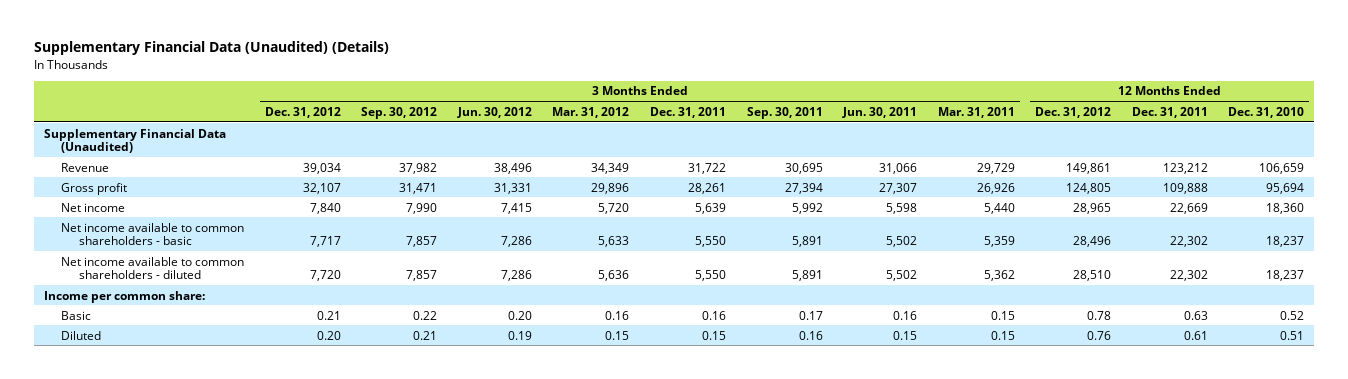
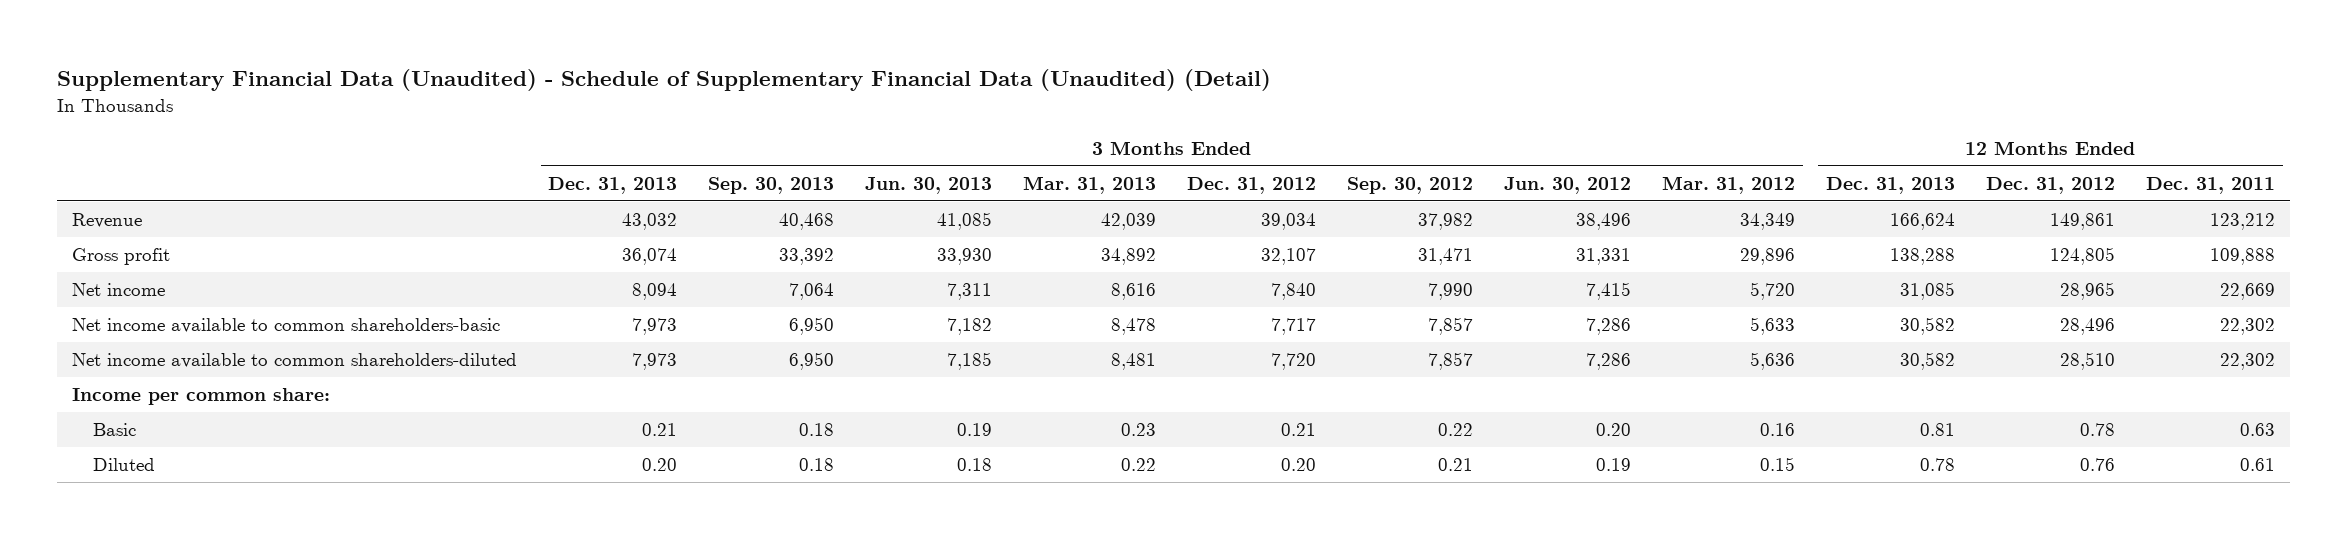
- Supplementary Financial Data (Unaudited) (Details)
+ Supplementary Financial Data (Unaudited) - Schedule of Supplementary Financial Data (Unaudited) (Detail)
- | 3 Months Ended Dec. 31, 2012 | 3 Months Ended Sep. 30, 2012 | 3 Months Ended Jun. 30, 2012 | 3 Months Ended Mar. 31, 2012 | 3 Months Ended Dec. 31, 2011 | 3 Months Ended Sep. 30, 2011 | 3 Months Ended Jun. 30, 2011 | 3 Months Ended Mar. 31, 2011 | 12 Months Ended Dec. 31, 2012 | 12 Months Ended Dec. 31, 2011 | 12 Months Ended Dec. 31, 2010
+ | 3 Months Ended Dec. 31, 2013 | 3 Months Ended Sep. 30, 2013 | 3 Months Ended Jun. 30, 2013 | 3 Months Ended Mar. 31, 2013 | 3 Months Ended Dec. 31, 2012 | 3 Months Ended Sep. 30, 2012 | 3 Months Ended Jun. 30, 2012 | 3 Months Ended Mar. 31, 2012 | 12 Months Ended Dec. 31, 2013 | 12 Months Ended Dec. 31, 2012 | 12 Months Ended Dec. 31, 2011
- Supplementary Financial Data (Unaudited)
- Net income available to common shareholders - basic | 7,717 | 7,857 | 7,286 | 5,633 | 5,550 | 5,891 | 5,502 | 5,359 | 28,496 | 22,302 | 18,237
- Net income available to common shareholders - diluted | 7,720 | 7,857 | 7,286 | 5,636 | 5,550 | 5,891 | 5,502 | 5,362 | 28,510 | 22,302 | 18,237
+ Net income available to common shareholders-basic | 7,973 | 6,950 | 7,182 | 8,478 | 7,717 | 7,857 | 7,286 | 5,633 | 30,582 | 28,496 | 22,302
+ Net income available to common shareholders-diluted | 7,973 | 6,950 | 7,185 | 8,481 | 7,720 | 7,857 | 7,286 | 5,636 | 30,582 | 28,510 | 22,302

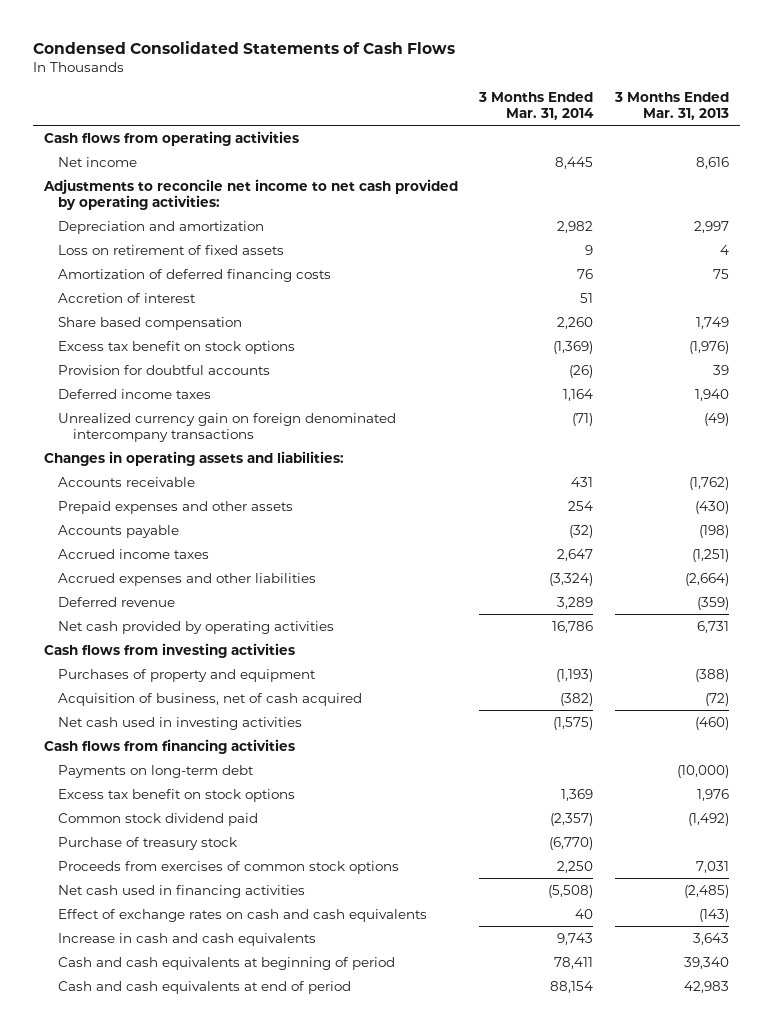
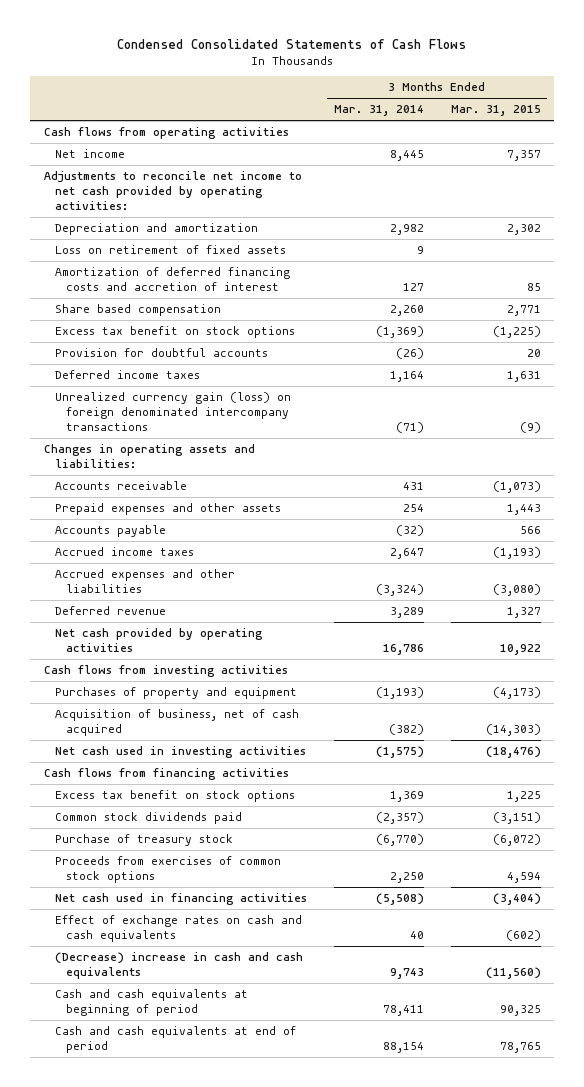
- | 3 Months Ended Mar. 31, 2014 | 3 Months Ended Mar. 31, 2013
+ | 3 Months Ended Mar. 31, 2014 | 3 Months Ended Mar. 31, 2015
- Amortization of deferred financing costs | 76 | 75
- Accretion of interest | 51 |
+ Amortization of deferred financing costs and accretion of interest | 127 | 85
- Unrealized currency gain on foreign denominated intercompany transactions | (71) | (49)
+ Unrealized currency gain (loss) on foreign denominated intercompany transactions | (71) | (9)
- Payments on long-term debt | | (10,000)
- Common stock dividend paid | (2,357) | (1,492)
+ Common stock dividends paid | (2,357) | (3,151)
- Increase in cash and cash equivalents | 9,743 | 3,643
+ (Decrease) increase in cash and cash equivalents | 9,743 | (11,560)

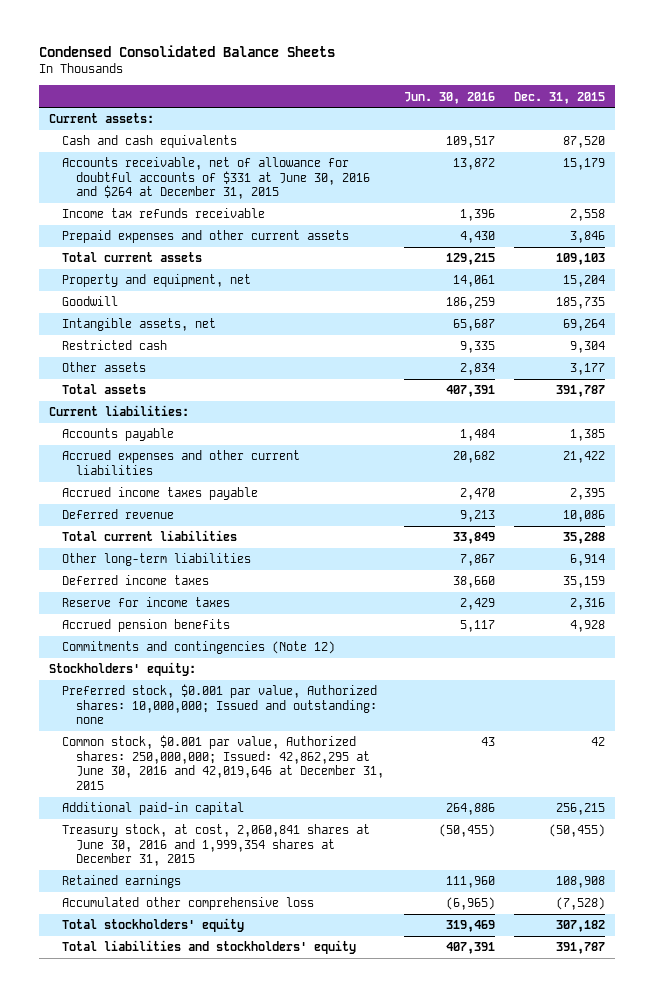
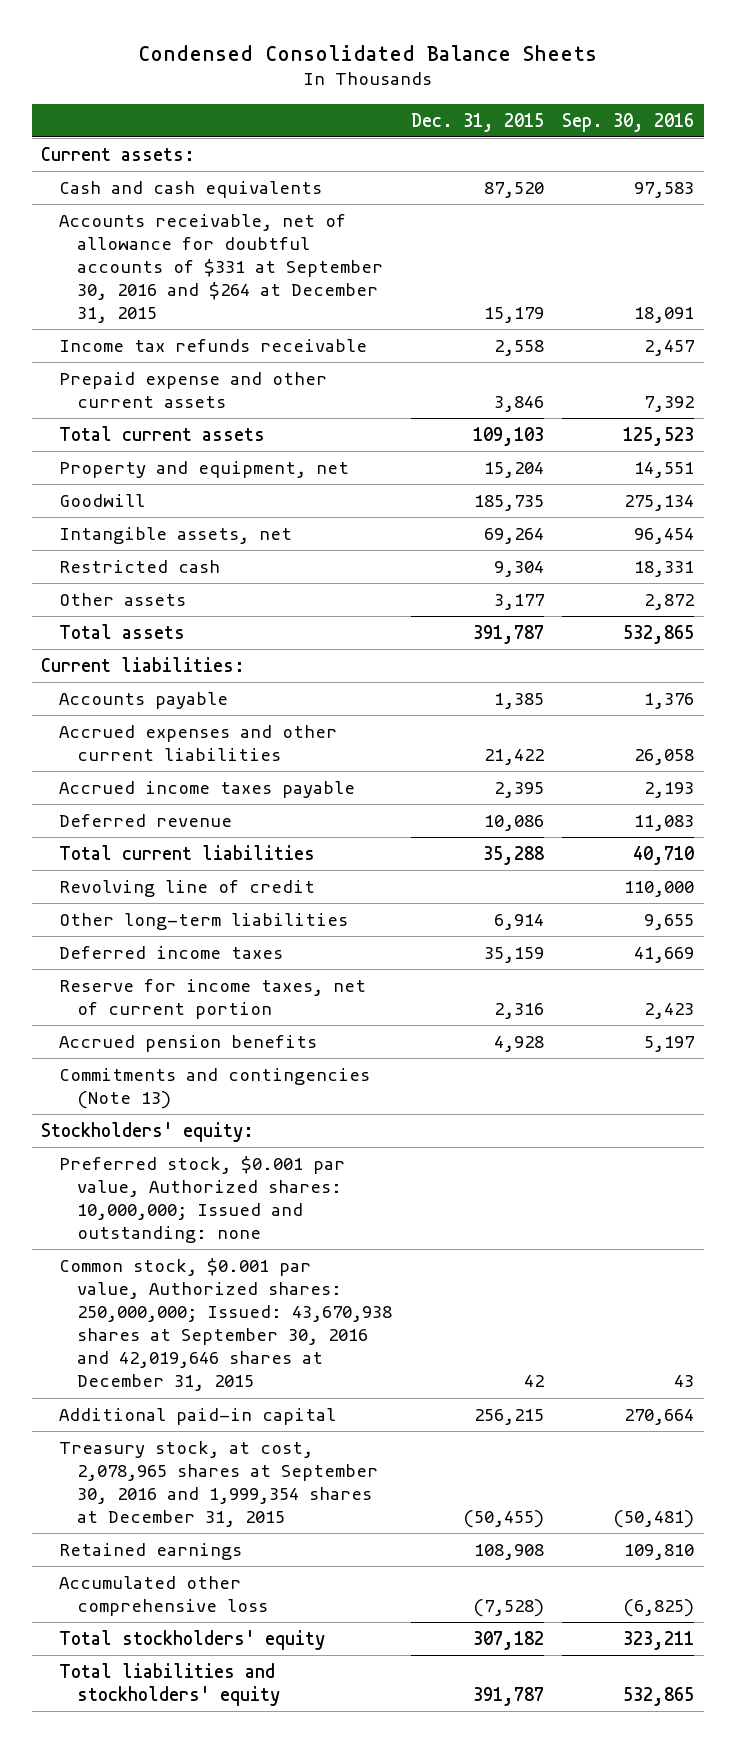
- | Jun. 30, 2016 | Dec. 31, 2015
+ | Dec. 31, 2015 | Sep. 30, 2016
- Accounts receivable, net of allowance for doubtful accounts of $331 at June 30, 2016 and $264 at December 31, 2015 | 13,872 | 15,179
+ Accounts receivable, net of allowance for doubtful accounts of $331 at September 30, 2016 and $264 at December 31, 2015 | 15,179 | 18,091
- Prepaid expenses and other current assets | 4,430 | 3,846
+ Prepaid expense and other current assets | 3,846 | 7,392
+ Revolving line of credit | | 110,000
- Reserve for income taxes | 2,429 | 2,316
+ Reserve for income taxes, net of current portion | 2,316 | 2,423
- Commitments and contingencies (Note 12)
+ Commitments and contingencies (Note 13)
- Common stock, $0.001 par value, Authorized shares: 250,000,000; Issued: 42,862,295 at June 30, 2016 and 42,019,646 at December 31, 2015 | 43 | 42
+ Common stock, $0.001 par value, Authorized shares: 250,000,000; Issued: 43,670,938 shares at September 30, 2016 and 42,019,646 shares at December 31, 2015 | 42 | 43
- Treasury stock, at cost, 2,060,841 shares at June 30, 2016 and 1,999,354 shares at December 31, 2015 | (50,455) | (50,455)
+ Treasury stock, at cost, 2,078,965 shares at September 30, 2016 and 1,999,354 shares at December 31, 2015 | (50,455) | (50,481)

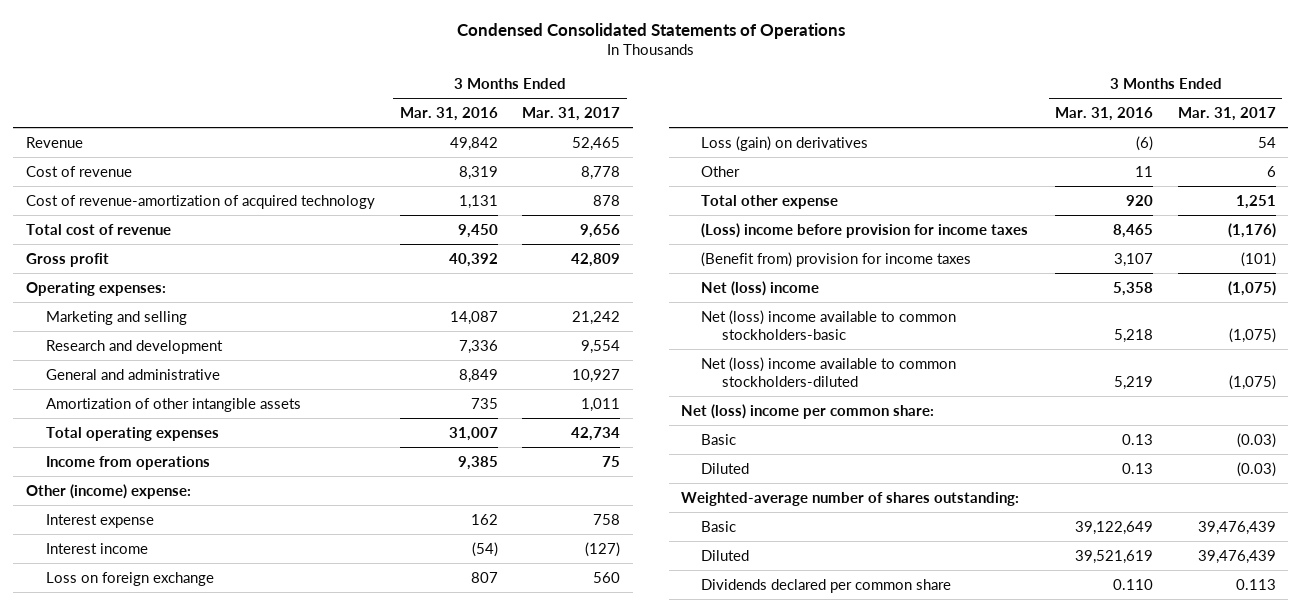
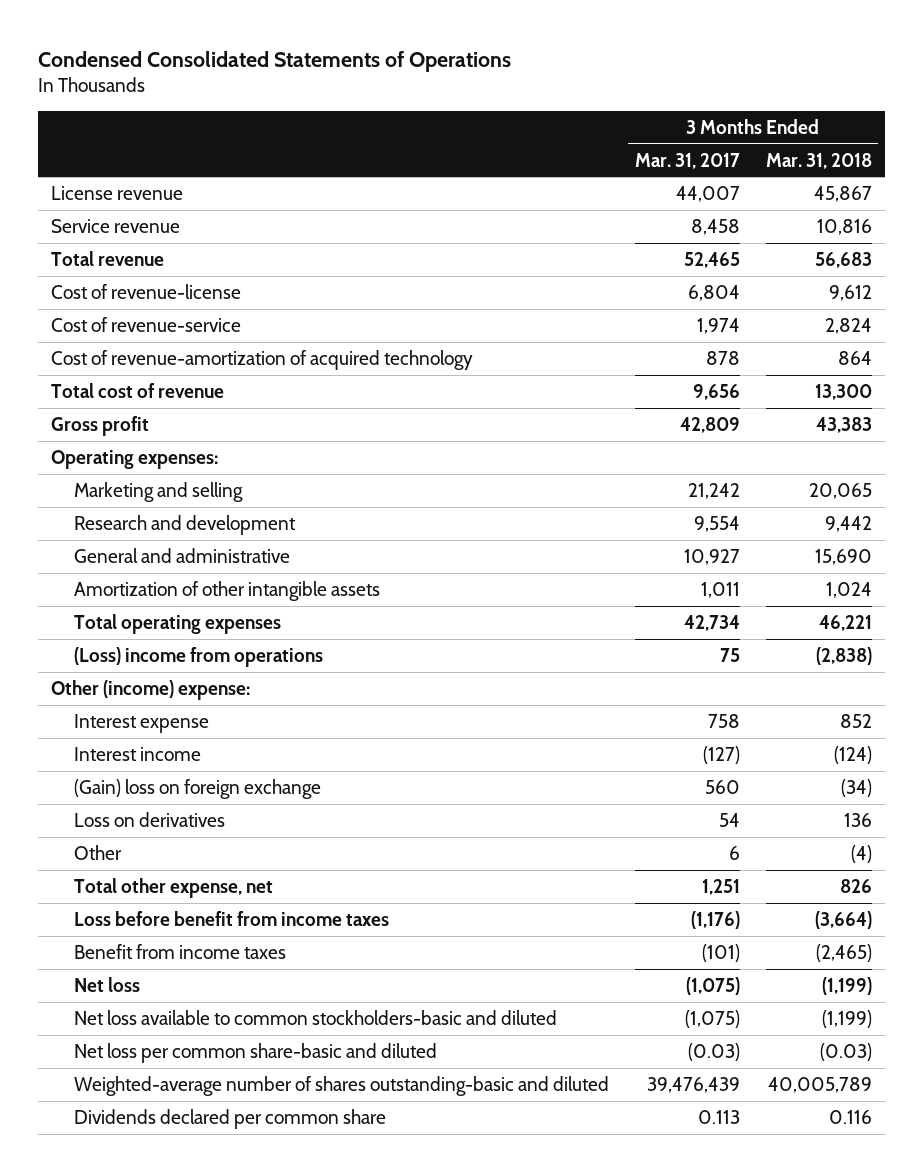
- | 3 Months Ended Mar. 31, 2016 | 3 Months Ended Mar. 31, 2017
+ | 3 Months Ended Mar. 31, 2017 | 3 Months Ended Mar. 31, 2018
- Revenue | 49,842 | 52,465
- Cost of revenue | 8,319 | 8,778
+ License revenue | 44,007 | 45,867
+ Service revenue | 8,458 | 10,816
+ Total revenue | 52,465 | 56,683
+ Cost of revenue-license | 6,804 | 9,612
+ Cost of revenue-service | 1,974 | 2,824
- Income from operations | 9,385 | 75
+ (Loss) income from operations | 75 | (2,838)
- Loss on foreign exchange | 807 | 560
- Loss (gain) on derivatives | (6) | 54
+ (Gain) loss on foreign exchange | 560 | (34)
+ Loss on derivatives | 54 | 136
- Total other expense | 920 | 1,251
- (Loss) income before provision for income taxes | 8,465 | (1,176)
- (Benefit from) provision for income taxes | 3,107 | (101)
- Net (loss) income | 5,358 | (1,075)
- Net (loss) income available to common stockholders-basic | 5,218 | (1,075)
- Net (loss) income available to common stockholders-diluted | 5,219 | (1,075)
- Net (loss) income per common share:
- Basic | 0.13 | (0.03)
- Diluted | 0.13 | (0.03)
- Weighted-average number of shares outstanding:
- Basic | 39,122,649 | 39,476,439
- Diluted | 39,521,619 | 39,476,439
+ Total other expense, net | 1,251 | 826
+ Loss before benefit from income taxes | (1,176) | (3,664)
+ Benefit from income taxes | (101) | (2,465)
+ Net loss | (1,075) | (1,199)
+ Net loss available to common stockholders-basic and diluted | (1,075) | (1,199)
+ Net loss per common share-basic and diluted | (0.03) | (0.03)
+ Weighted-average number of shares outstanding-basic and diluted | 39,476,439 | 40,005,789

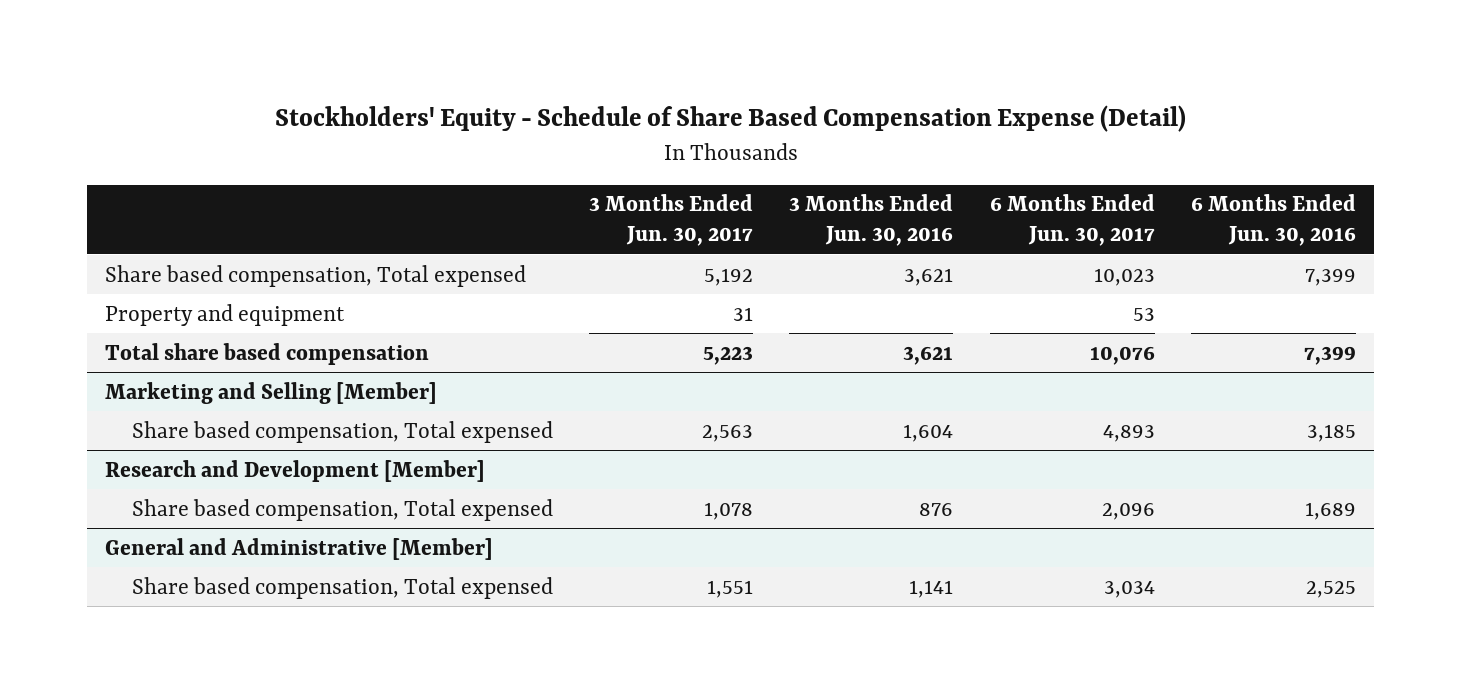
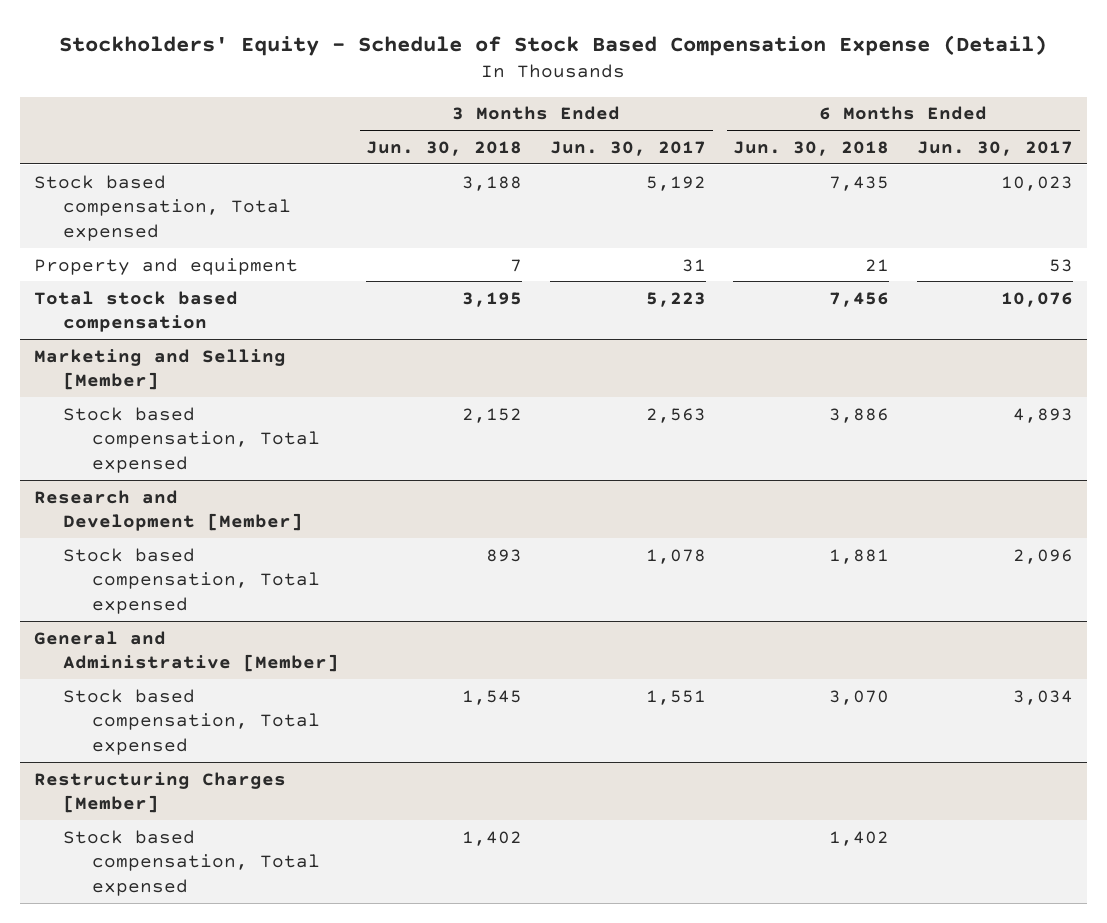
- Stockholders' Equity - Schedule of Share Based Compensation Expense (Detail)
+ Stockholders' Equity - Schedule of Stock Based Compensation Expense (Detail)
- | 3 Months Ended Jun. 30, 2017 | 3 Months Ended Jun. 30, 2016 | 6 Months Ended Jun. 30, 2017 | 6 Months Ended Jun. 30, 2016
+ | 3 Months Ended Jun. 30, 2018 | 3 Months Ended Jun. 30, 2017 | 6 Months Ended Jun. 30, 2018 | 6 Months Ended Jun. 30, 2017
- Share based compensation, Total expensed | 5,192 | 3,621 | 10,023 | 7,399
+ Stock based compensation, Total expensed | 3,188 | 5,192 | 7,435 | 10,023
- Total share based compensation | 5,223 | 3,621 | 10,076 | 7,399
+ Total stock based compensation | 3,195 | 5,223 | 7,456 | 10,076
@ Marketing and Selling [Member]
- Share based compensation, Total expensed | 2,563 | 1,604 | 4,893 | 3,185
+ Stock based compensation, Total expensed | 2,152 | 2,563 | 3,886 | 4,893
@ Research and Development [Member]
- Share based compensation, Total expensed | 1,078 | 876 | 2,096 | 1,689
+ Stock based compensation, Total expensed | 893 | 1,078 | 1,881 | 2,096
@ General and Administrative [Member]
- Share based compensation, Total expensed | 1,551 | 1,141 | 3,034 | 2,525
+ Stock based compensation, Total expensed | 1,545 | 1,551 | 3,070 | 3,034
+ Restructuring Charges [Member]
+ Stock based compensation, Total expensed | 1,402 | | 1,402 |

